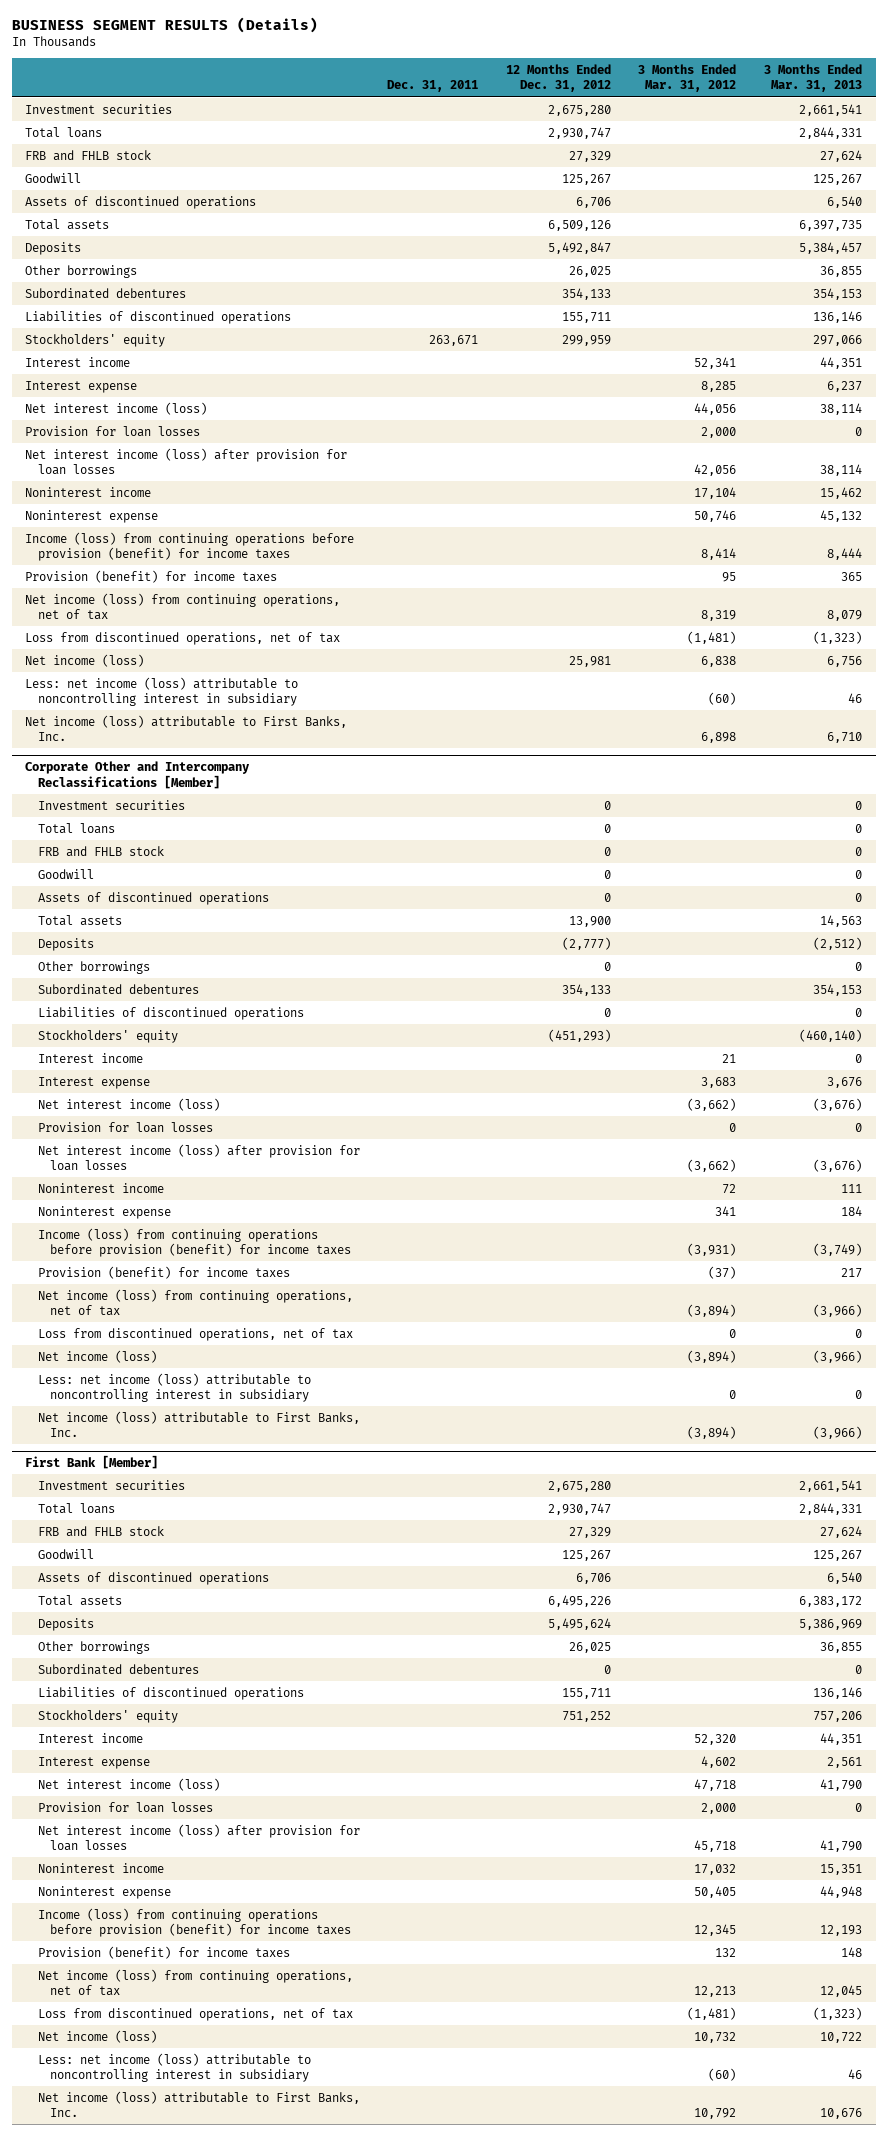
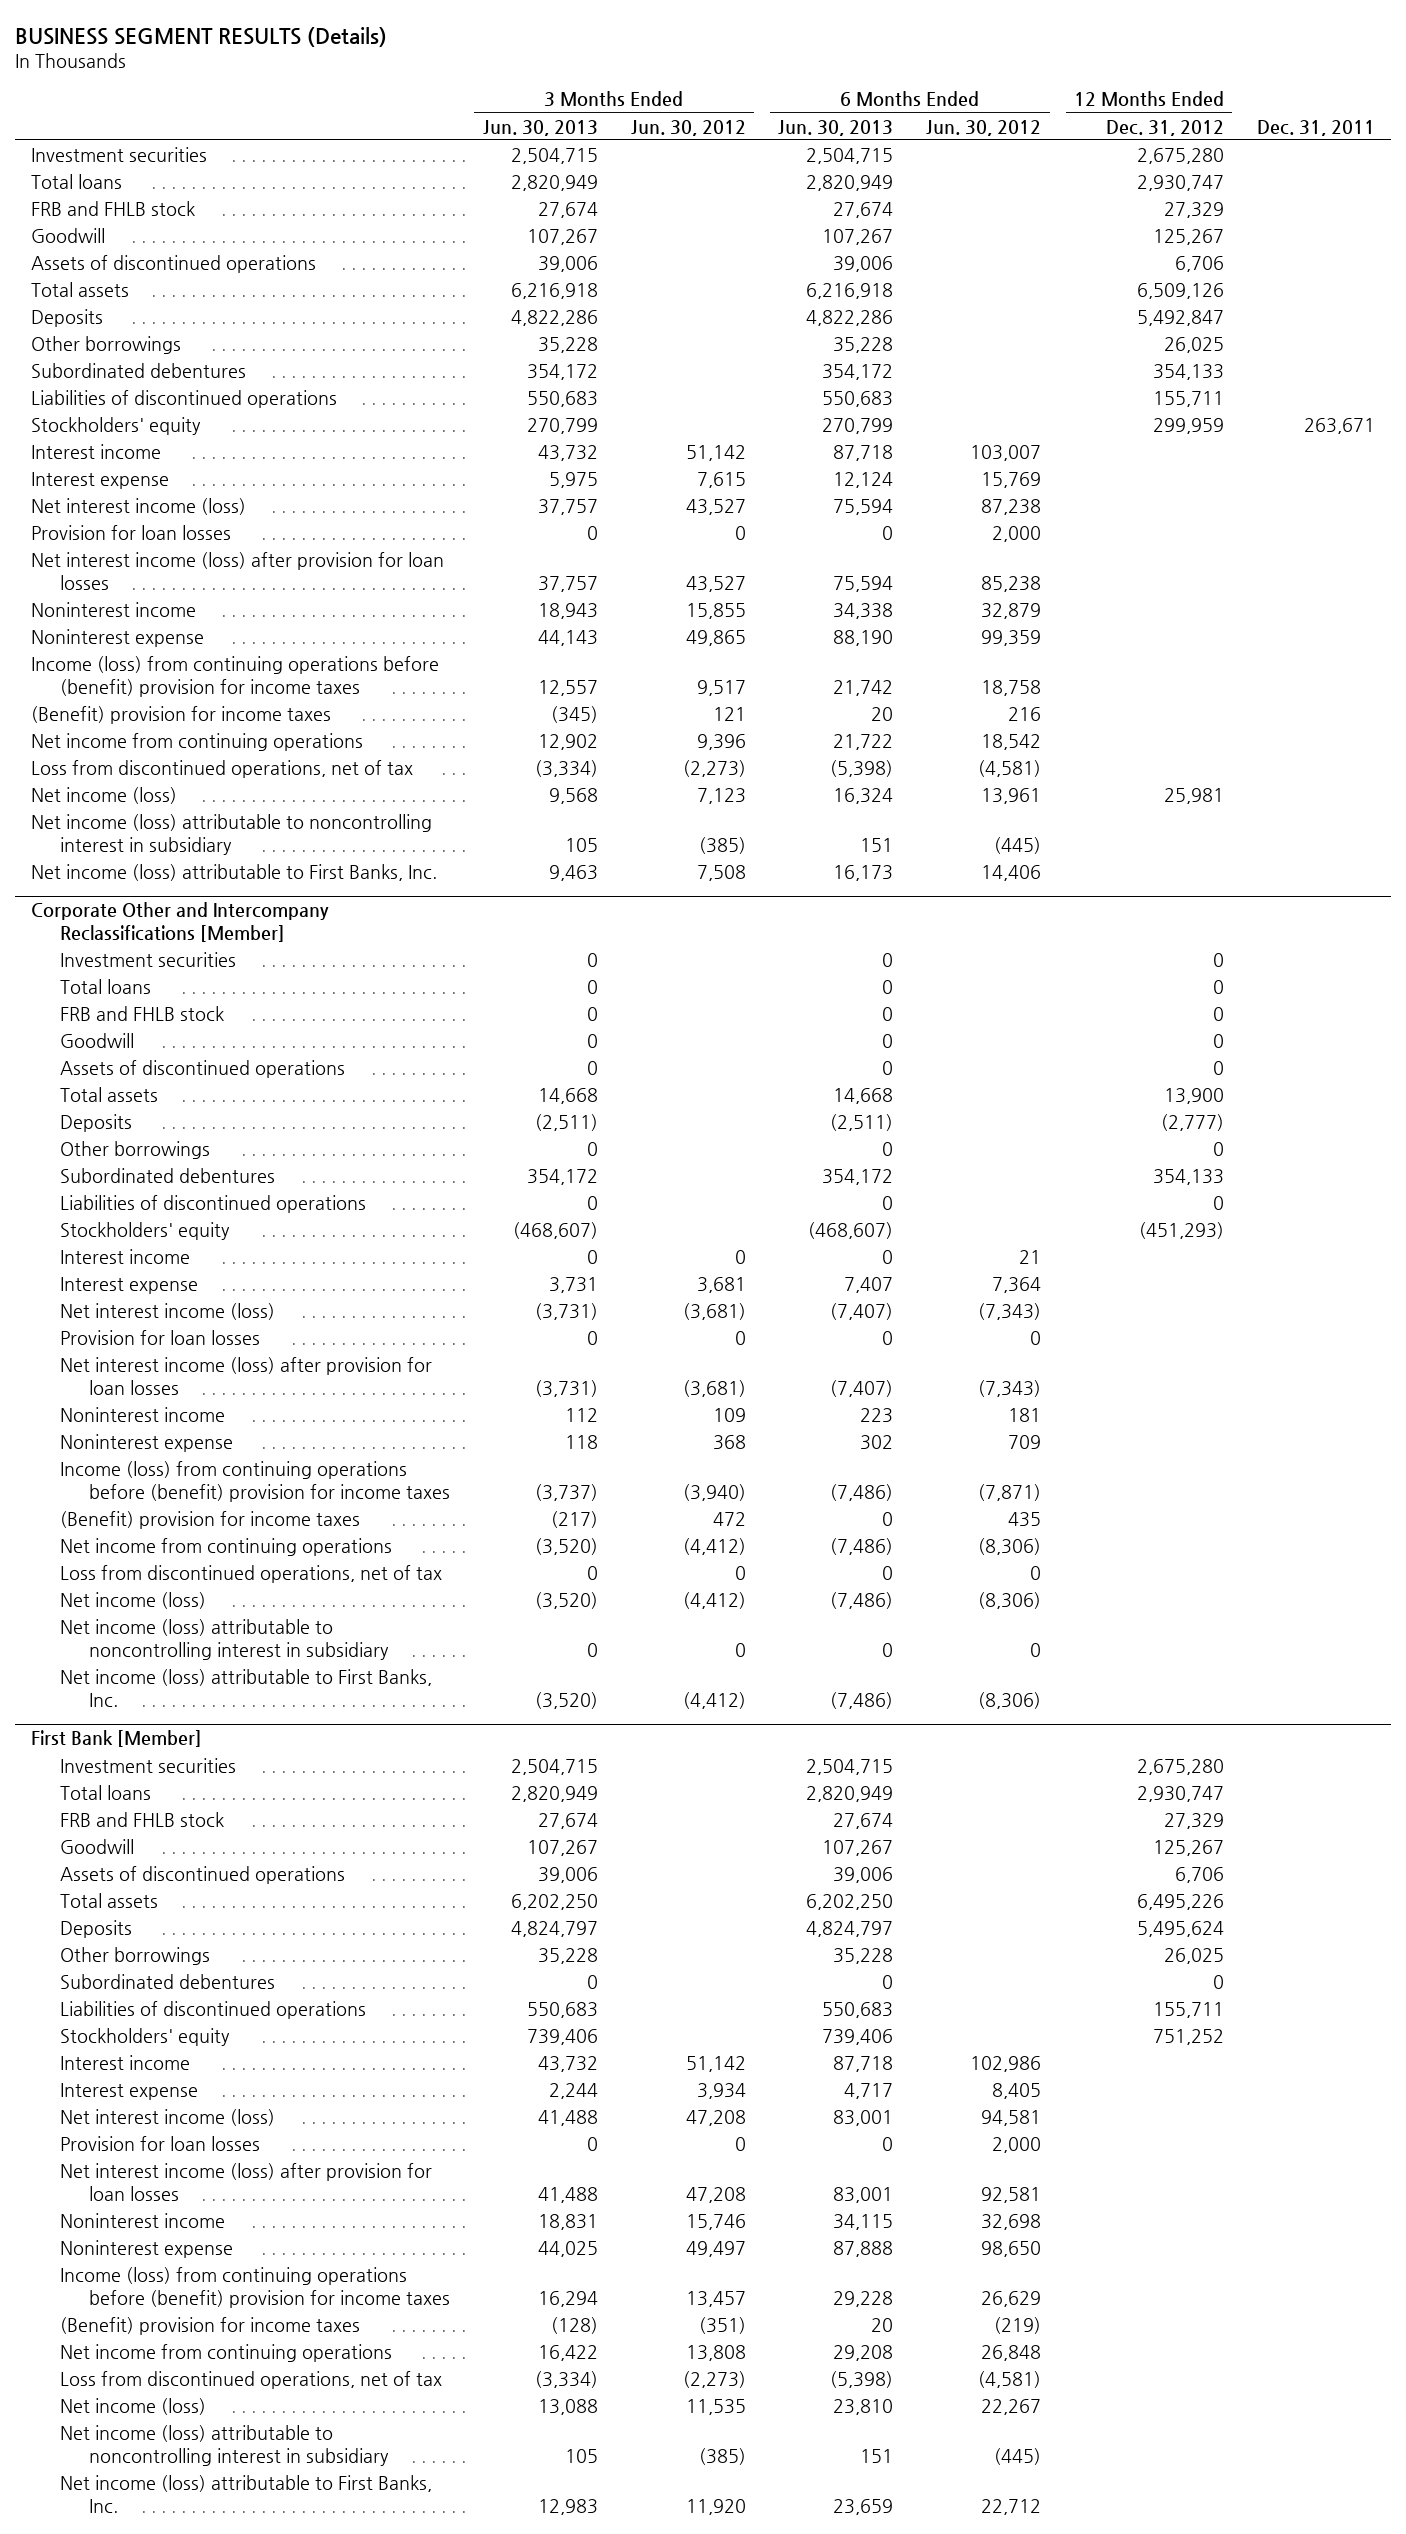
- | Dec. 31, 2011 | 12 Months Ended Dec. 31, 2012 | 3 Months Ended Mar. 31, 2012 | 3 Months Ended Mar. 31, 2013
+ | 3 Months Ended Jun. 30, 2013 | 3 Months Ended Jun. 30, 2012 | 6 Months Ended Jun. 30, 2013 | 6 Months Ended Jun. 30, 2012 | 12 Months Ended Dec. 31, 2012 | Dec. 31, 2011
- Income (loss) from continuing operations before provision (benefit) for income taxes | | | 8,414 | 8,444
- Provision (benefit) for income taxes | | | 95 | 365
- Net income (loss) from continuing operations, net of tax | | | 8,319 | 8,079
+ Income (loss) from continuing operations before (benefit) provision for income taxes | 12,557 | 9,517 | 21,742 | 18,758 | |
+ (Benefit) provision for income taxes | (345) | 121 | 20 | 216 | |
+ Net income from continuing operations | 12,902 | 9,396 | 21,722 | 18,542 | |
- Less: net income (loss) attributable to noncontrolling interest in subsidiary | | | (60) | 46
+ Net income (loss) attributable to noncontrolling interest in subsidiary | 105 | (385) | 151 | (445) | |
@ Corporate Other and Intercompany Reclassifications [Member]
- Income (loss) from continuing operations before provision (benefit) for income taxes | | | (3,931) | (3,749)
- Provision (benefit) for income taxes | | | (37) | 217
- Net income (loss) from continuing operations, net of tax | | | (3,894) | (3,966)
+ Income (loss) from continuing operations before (benefit) provision for income taxes | (3,737) | (3,940) | (7,486) | (7,871) | |
+ (Benefit) provision for income taxes | (217) | 472 | 0 | 435 | |
+ Net income from continuing operations | (3,520) | (4,412) | (7,486) | (8,306) | |
- Less: net income (loss) attributable to noncontrolling interest in subsidiary | | | 0 | 0
+ Net income (loss) attributable to noncontrolling interest in subsidiary | 0 | 0 | 0 | 0 | |
@ First Bank [Member]
- Income (loss) from continuing operations before provision (benefit) for income taxes | | | 12,345 | 12,193
- Provision (benefit) for income taxes | | | 132 | 148
- Net income (loss) from continuing operations, net of tax | | | 12,213 | 12,045
+ Income (loss) from continuing operations before (benefit) provision for income taxes | 16,294 | 13,457 | 29,228 | 26,629 | |
+ (Benefit) provision for income taxes | (128) | (351) | 20 | (219) | |
+ Net income from continuing operations | 16,422 | 13,808 | 29,208 | 26,848 | |
- Less: net income (loss) attributable to noncontrolling interest in subsidiary | | | (60) | 46
+ Net income (loss) attributable to noncontrolling interest in subsidiary | 105 | (385) | 151 | (445) | |

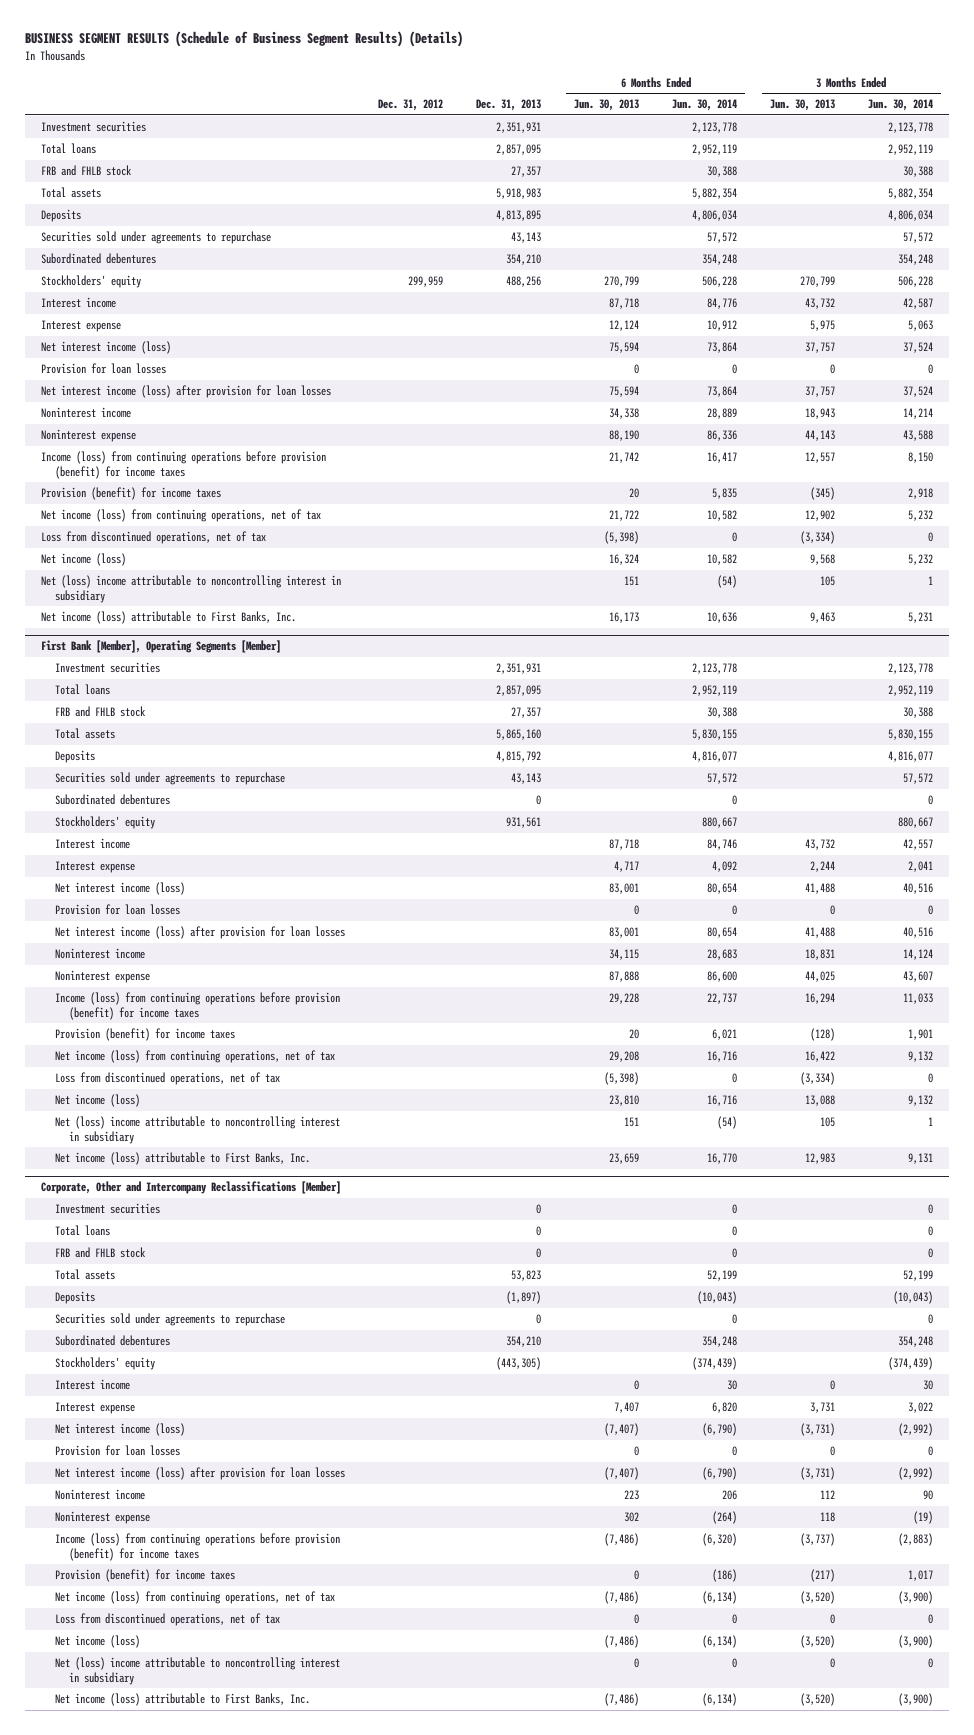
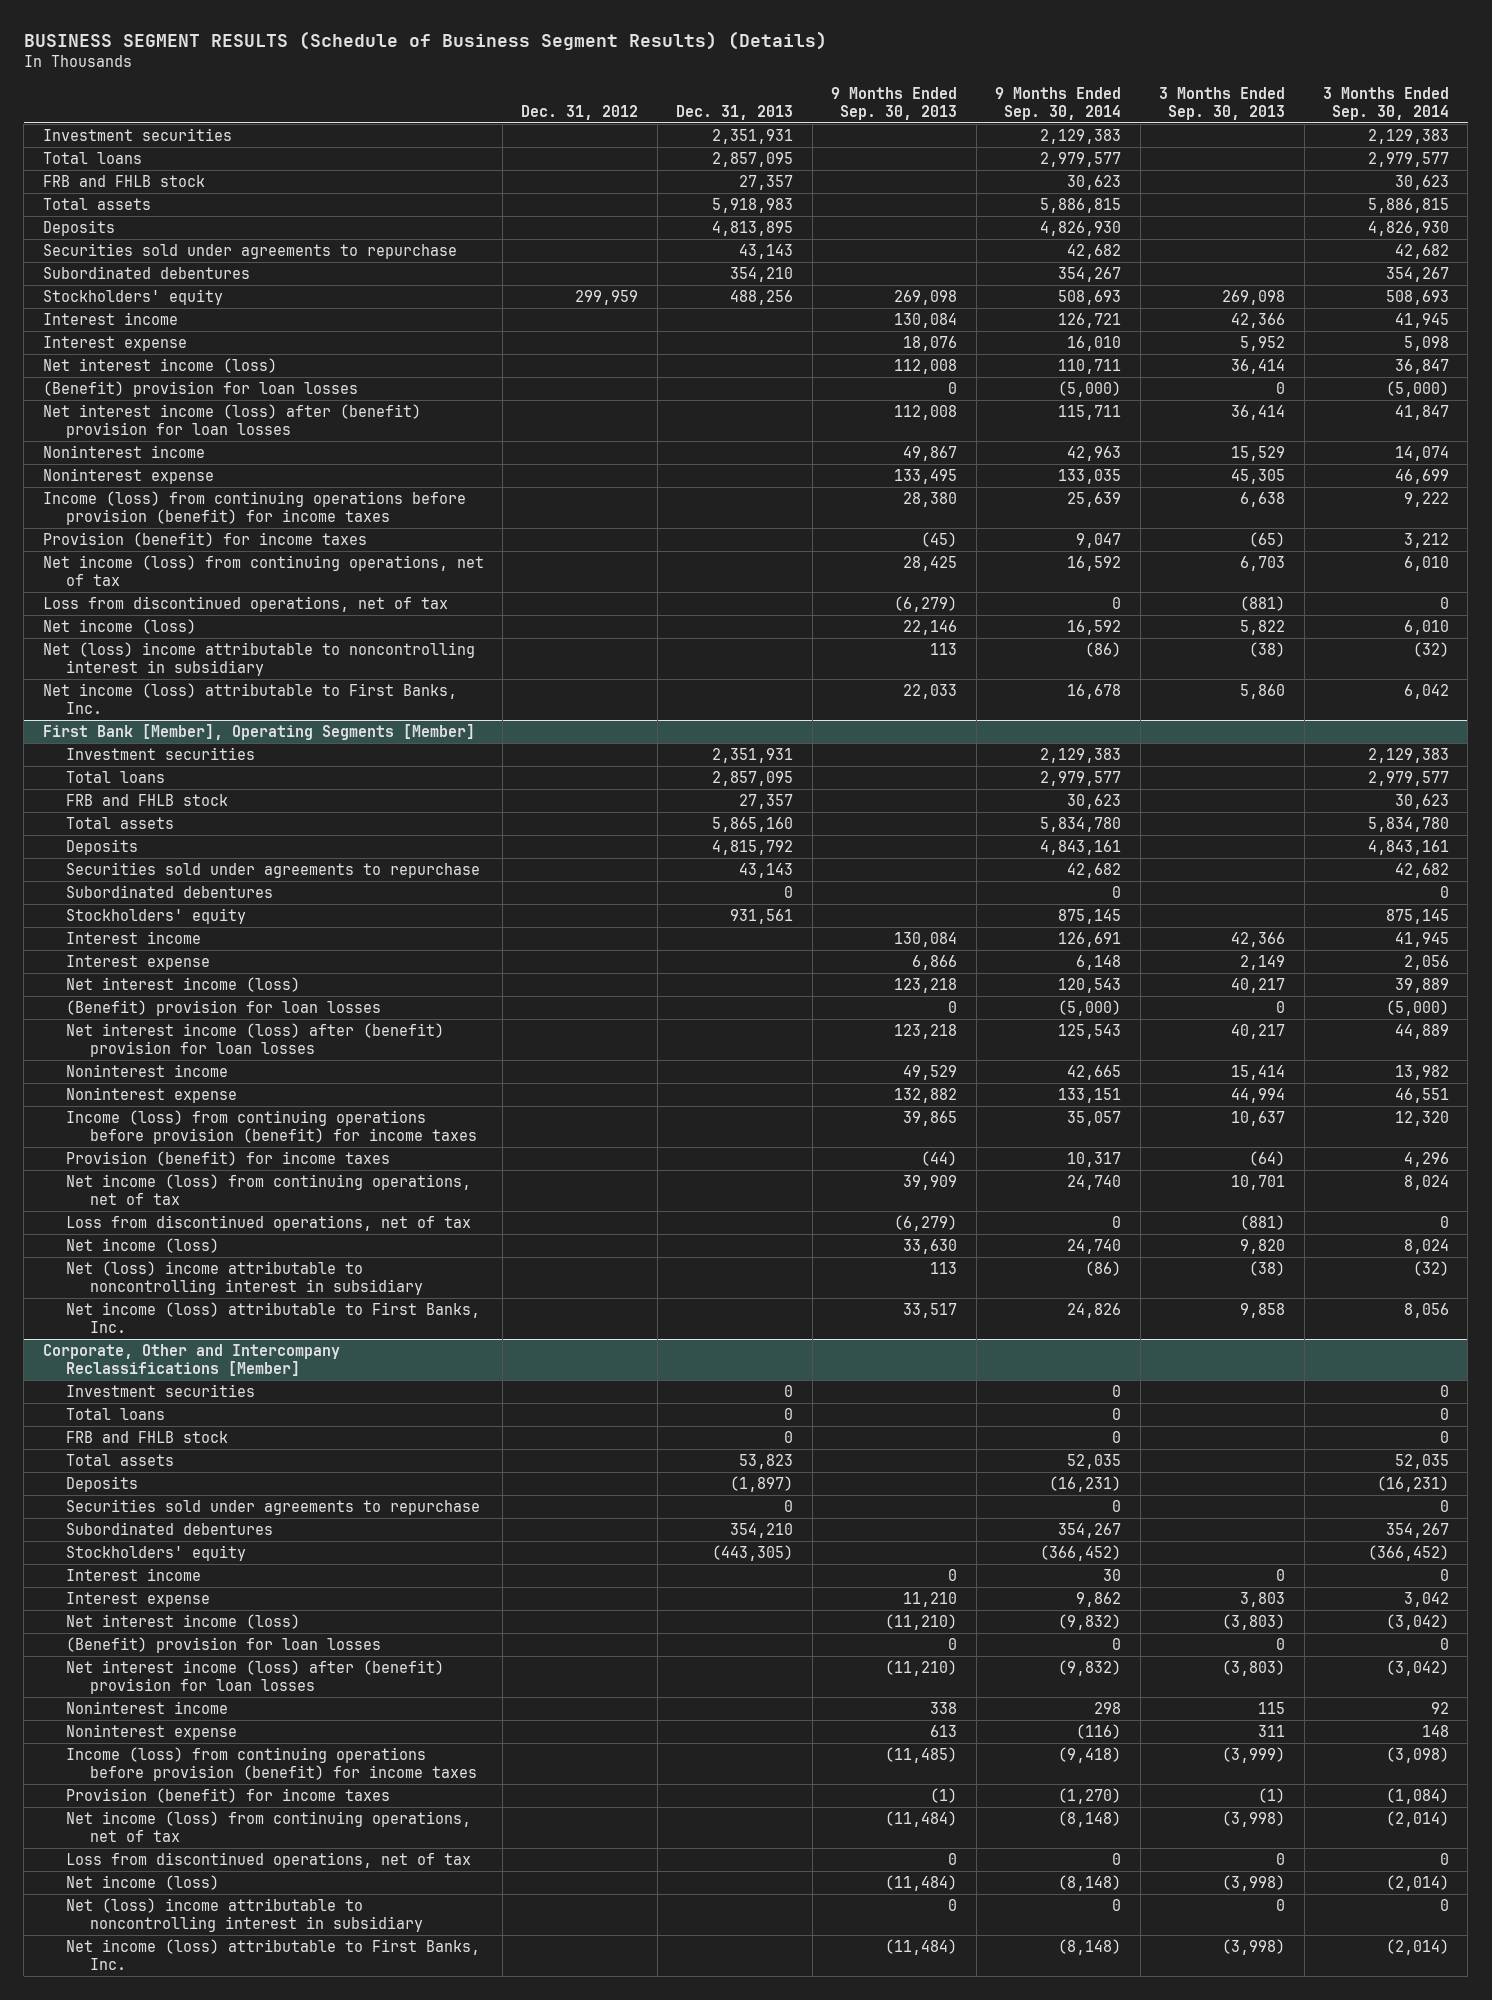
- | Dec. 31, 2012 | Dec. 31, 2013 | 6 Months Ended Jun. 30, 2013 | 6 Months Ended Jun. 30, 2014 | 3 Months Ended Jun. 30, 2013 | 3 Months Ended Jun. 30, 2014
+ | Dec. 31, 2012 | Dec. 31, 2013 | 9 Months Ended Sep. 30, 2013 | 9 Months Ended Sep. 30, 2014 | 3 Months Ended Sep. 30, 2013 | 3 Months Ended Sep. 30, 2014
- Provision for loan losses | | | 0 | 0 | 0 | 0
- Net interest income (loss) after provision for loan losses | | | 75,594 | 73,864 | 37,757 | 37,524
+ (Benefit) provision for loan losses | | | 0 | (5,000) | 0 | (5,000)
+ Net interest income (loss) after (benefit) provision for loan losses | | | 112,008 | 115,711 | 36,414 | 41,847
@ First Bank [Member], Operating Segments [Member]
- Provision for loan losses | | | 0 | 0 | 0 | 0
- Net interest income (loss) after provision for loan losses | | | 83,001 | 80,654 | 41,488 | 40,516
+ (Benefit) provision for loan losses | | | 0 | (5,000) | 0 | (5,000)
+ Net interest income (loss) after (benefit) provision for loan losses | | | 123,218 | 125,543 | 40,217 | 44,889
@ Corporate, Other and Intercompany Reclassifications [Member]
- Provision for loan losses | | | 0 | 0 | 0 | 0
- Net interest income (loss) after provision for loan losses | | | (7,407) | (6,790) | (3,731) | (2,992)
+ (Benefit) provision for loan losses | | | 0 | 0 | 0 | 0
+ Net interest income (loss) after (benefit) provision for loan losses | | | (11,210) | (9,832) | (3,803) | (3,042)

